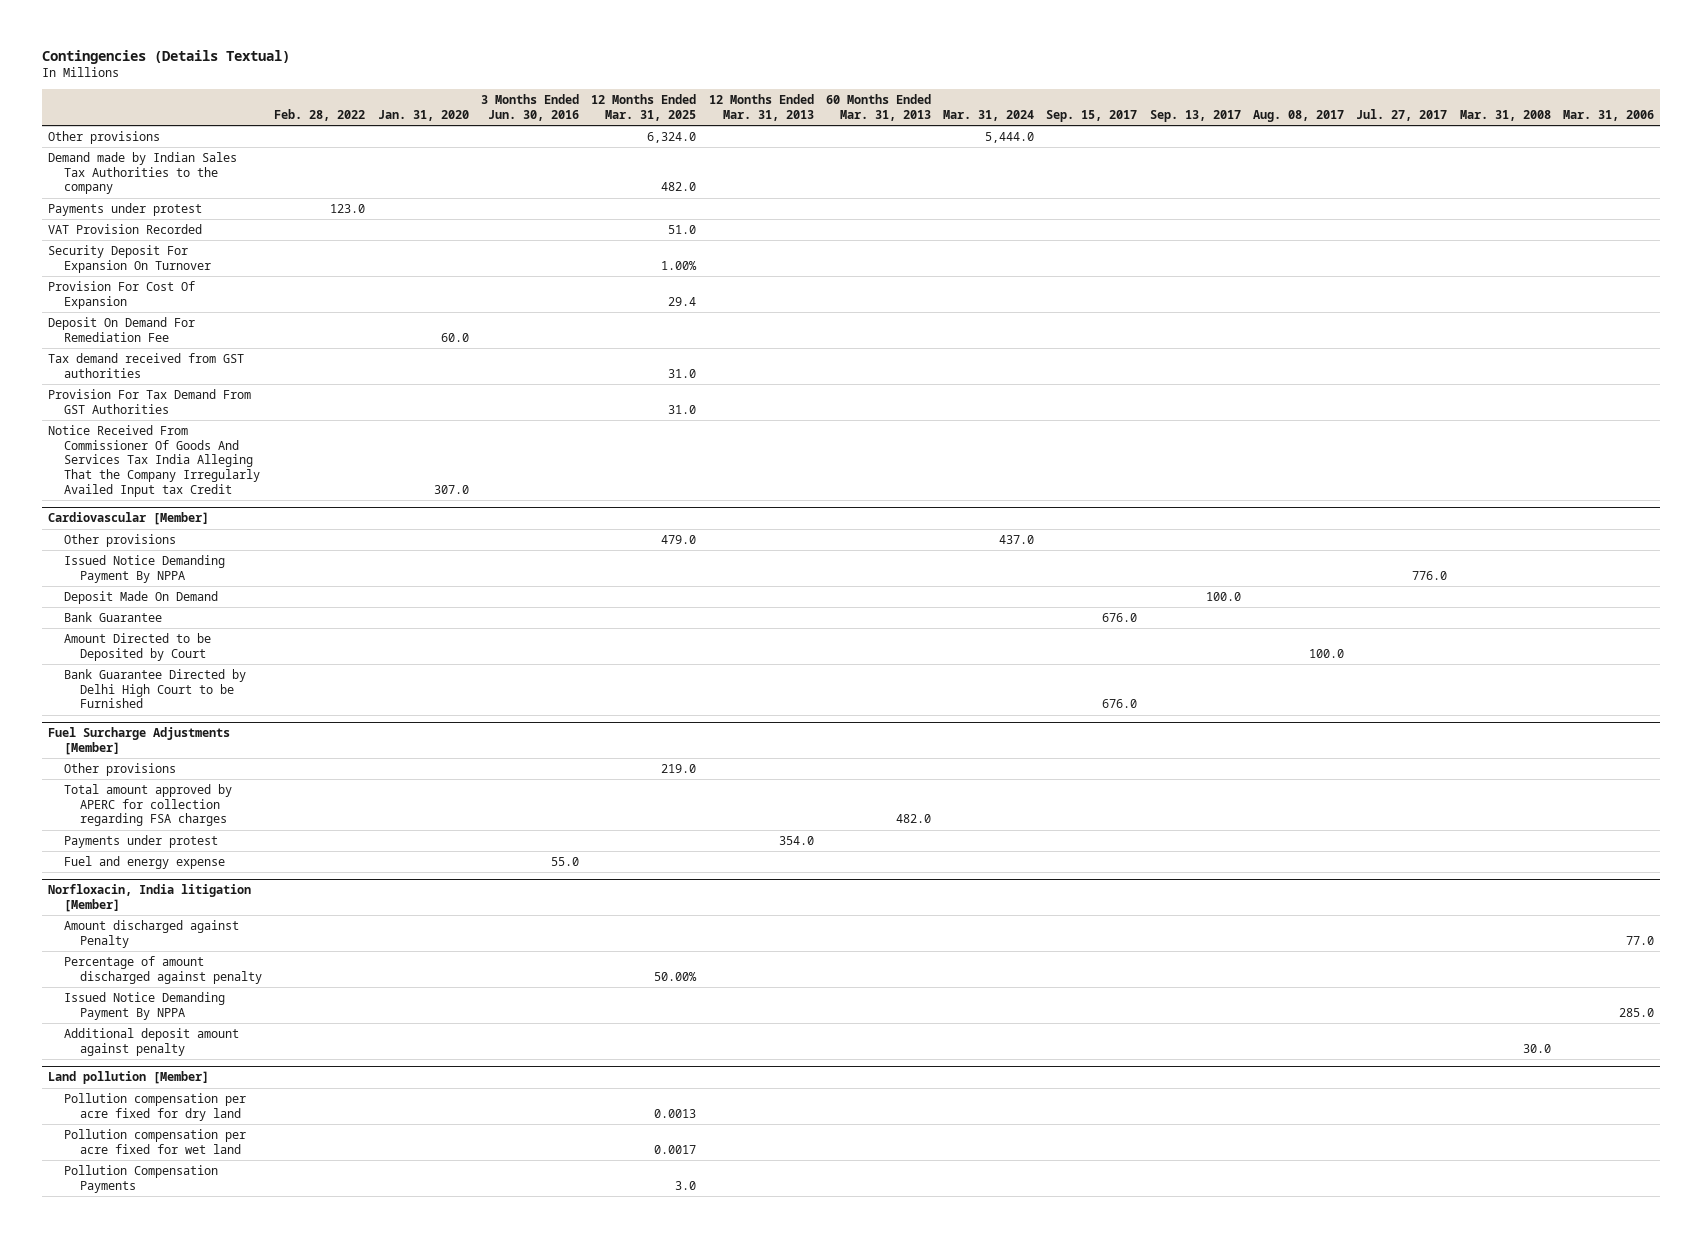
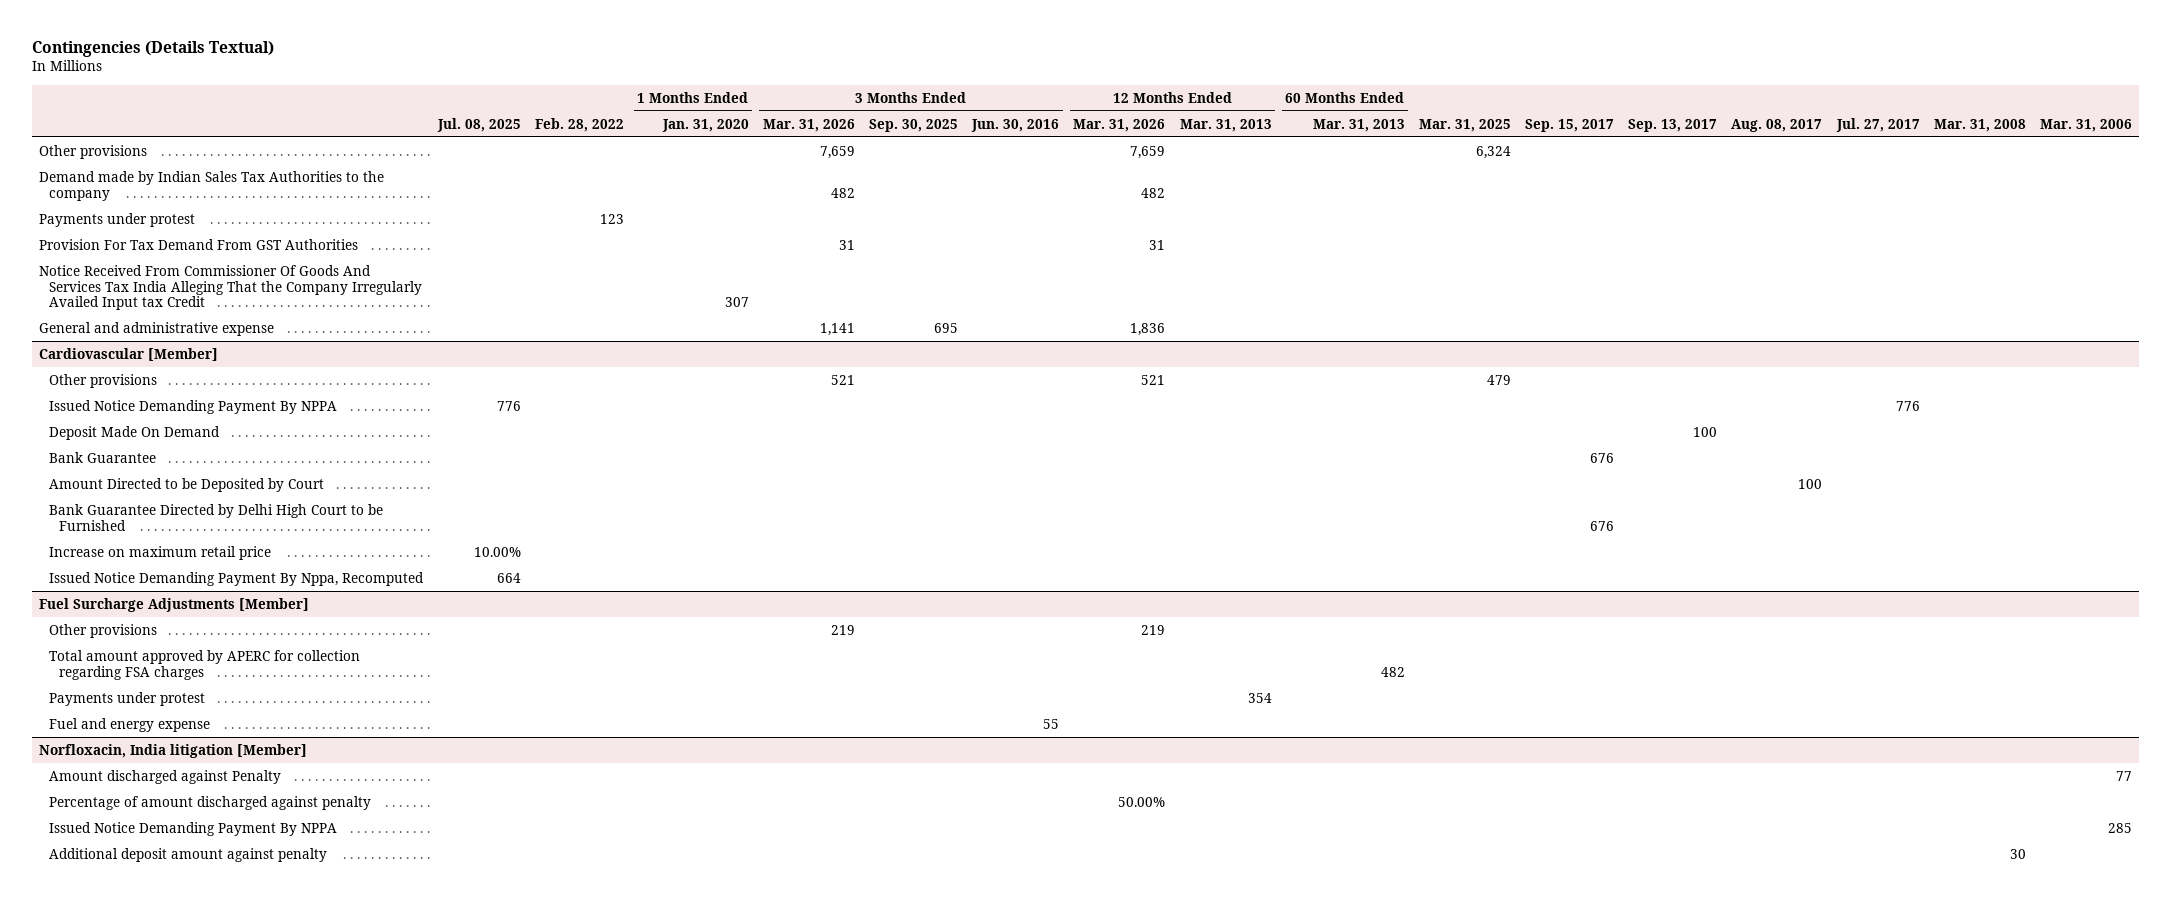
- | Feb. 28, 2022 | Jan. 31, 2020 | 3 Months Ended Jun. 30, 2016 | 12 Months Ended Mar. 31, 2025 | 12 Months Ended Mar. 31, 2013 | 60 Months Ended Mar. 31, 2013 | Mar. 31, 2024 | Sep. 15, 2017 | Sep. 13, 2017 | Aug. 08, 2017 | Jul. 27, 2017 | Mar. 31, 2008 | Mar. 31, 2006
+ | Jul. 08, 2025 | Feb. 28, 2022 | 1 Months Ended Jan. 31, 2020 | 3 Months Ended Mar. 31, 2026 | 3 Months Ended Sep. 30, 2025 | 3 Months Ended Jun. 30, 2016 | 12 Months Ended Mar. 31, 2026 | 12 Months Ended Mar. 31, 2013 | 60 Months Ended Mar. 31, 2013 | Mar. 31, 2025 | Sep. 15, 2017 | Sep. 13, 2017 | Aug. 08, 2017 | Jul. 27, 2017 | Mar. 31, 2008 | Mar. 31, 2006
- Payments under protest | 123.0 | | | | | | | | | | | |
- VAT Provision Recorded | | | | 51.0 | | | | | | | | |
- Security Deposit For Expansion On Turnover | | | | 1.00% | | | | | | | | |
- Provision For Cost Of Expansion | | | | 29.4 | | | | | | | | |
- Deposit On Demand For Remediation Fee | | 60.0 | | | | | | | | | | |
- Tax demand received from GST authorities | | | | 31.0 | | | | | | | | |
+ Payments under protest | | 123 | | | | | | | | | | | | | |
+ General and administrative expense | | | | 1,141 | 695 | | 1,836 | | | | | | | | |
@ Cardiovascular [Member]
- Issued Notice Demanding Payment By NPPA | | | | | | | | | | | 776.0 | |
- Deposit Made On Demand | | | | | | | | | 100.0 | | | |
- Bank Guarantee | | | | | | | | 676.0 | | | | |
- Amount Directed to be Deposited by Court | | | | | | | | | | 100.0 | | |
- Bank Guarantee Directed by Delhi High Court to be Furnished | | | | | | | | 676.0 | | | | |
+ Issued Notice Demanding Payment By NPPA | 776 | | | | | | | | | | | | | 776 | |
+ Deposit Made On Demand | | | | | | | | | | | | 100 | | | |
+ Bank Guarantee | | | | | | | | | | | 676 | | | | |
+ Amount Directed to be Deposited by Court | | | | | | | | | | | | | 100 | | |
+ Bank Guarantee Directed by Delhi High Court to be Furnished | | | | | | | | | | | 676 | | | | |
+ Increase on maximum retail price | 10.00% | | | | | | | | | | | | | | |
+ Issued Notice Demanding Payment By Nppa, Recomputed | 664 | | | | | | | | | | | | | | |
@ Fuel Surcharge Adjustments [Member]
- Total amount approved by APERC for collection regarding FSA charges | | | | | | 482.0 | | | | | | |
- Payments under protest | | | | | 354.0 | | | | | | | |
- Fuel and energy expense | | | 55.0 | | | | | | | | | |
+ Total amount approved by APERC for collection regarding FSA charges | | | | | | | | | 482 | | | | | | |
+ Payments under protest | | | | | | | | 354 | | | | | | | |
+ Fuel and energy expense | | | | | | 55 | | | | | | | | | |
@ Norfloxacin, India litigation [Member]
- Amount discharged against Penalty | | | | | | | | | | | | | 77.0
+ Amount discharged against Penalty | | | | | | | | | | | | | | | | 77
- Issued Notice Demanding Payment By NPPA | | | | | | | | | | | | | 285.0
- Additional deposit amount against penalty | | | | | | | | | | | | 30.0 |
- Land pollution [Member]
- Pollution compensation per acre fixed for dry land | | | | 0.0013 | | | | | | | | |
- Pollution compensation per acre fixed for wet land | | | | 0.0017 | | | | | | | | |
- Pollution Compensation Payments | | | | 3.0 | | | | | | | | |
@ Norfloxacin, India litigation [Member]
+ Issued Notice Demanding Payment By NPPA | | | | | | | | | | | | | | | | 285
+ Additional deposit amount against penalty | | | | | | | | | | | | | | | 30 |

